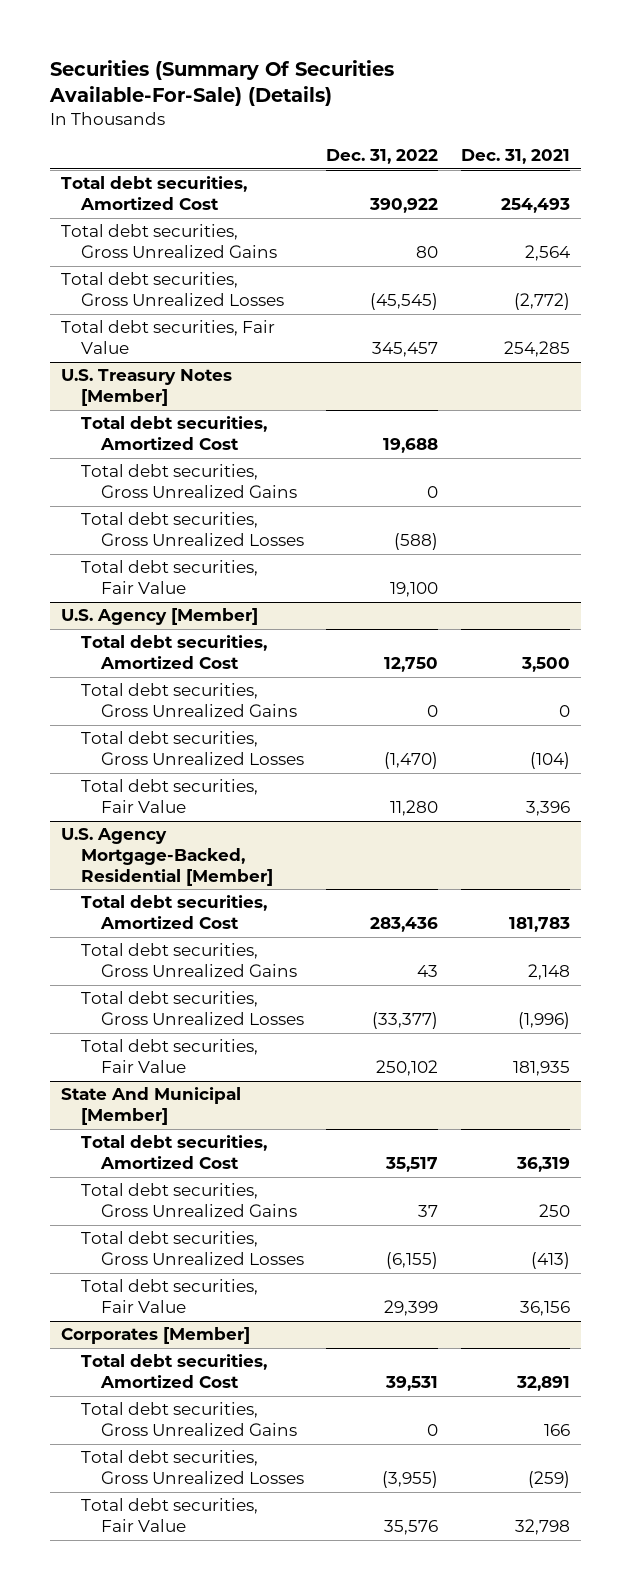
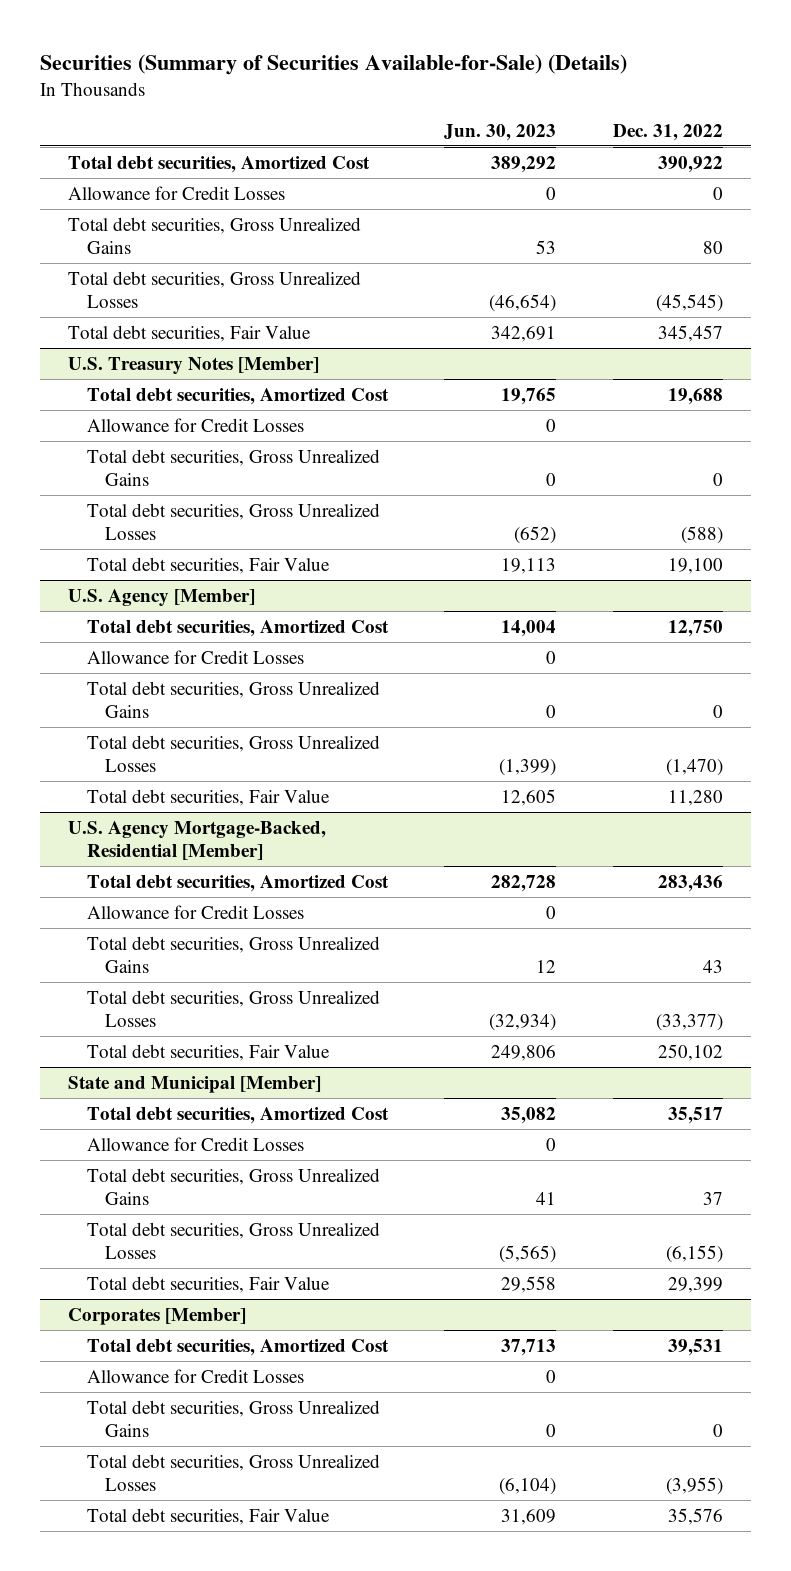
- Securities (Summary Of Securities Available-For-Sale) (Details)
+ Securities (Summary of Securities Available-for-Sale) (Details)
- | Dec. 31, 2022 | Dec. 31, 2021
+ | Jun. 30, 2023 | Dec. 31, 2022
+ Allowance for Credit Losses | 0 | 0
@ U.S. Treasury Notes [Member]
+ Allowance for Credit Losses | 0 |
@ U.S. Agency [Member]
+ Allowance for Credit Losses | 0 |
@ U.S. Agency Mortgage-Backed, Residential [Member]
+ Allowance for Credit Losses | 0 |
- State And Municipal [Member]
+ State and Municipal [Member]
+ Allowance for Credit Losses | 0 |
@ Corporates [Member]
+ Allowance for Credit Losses | 0 |

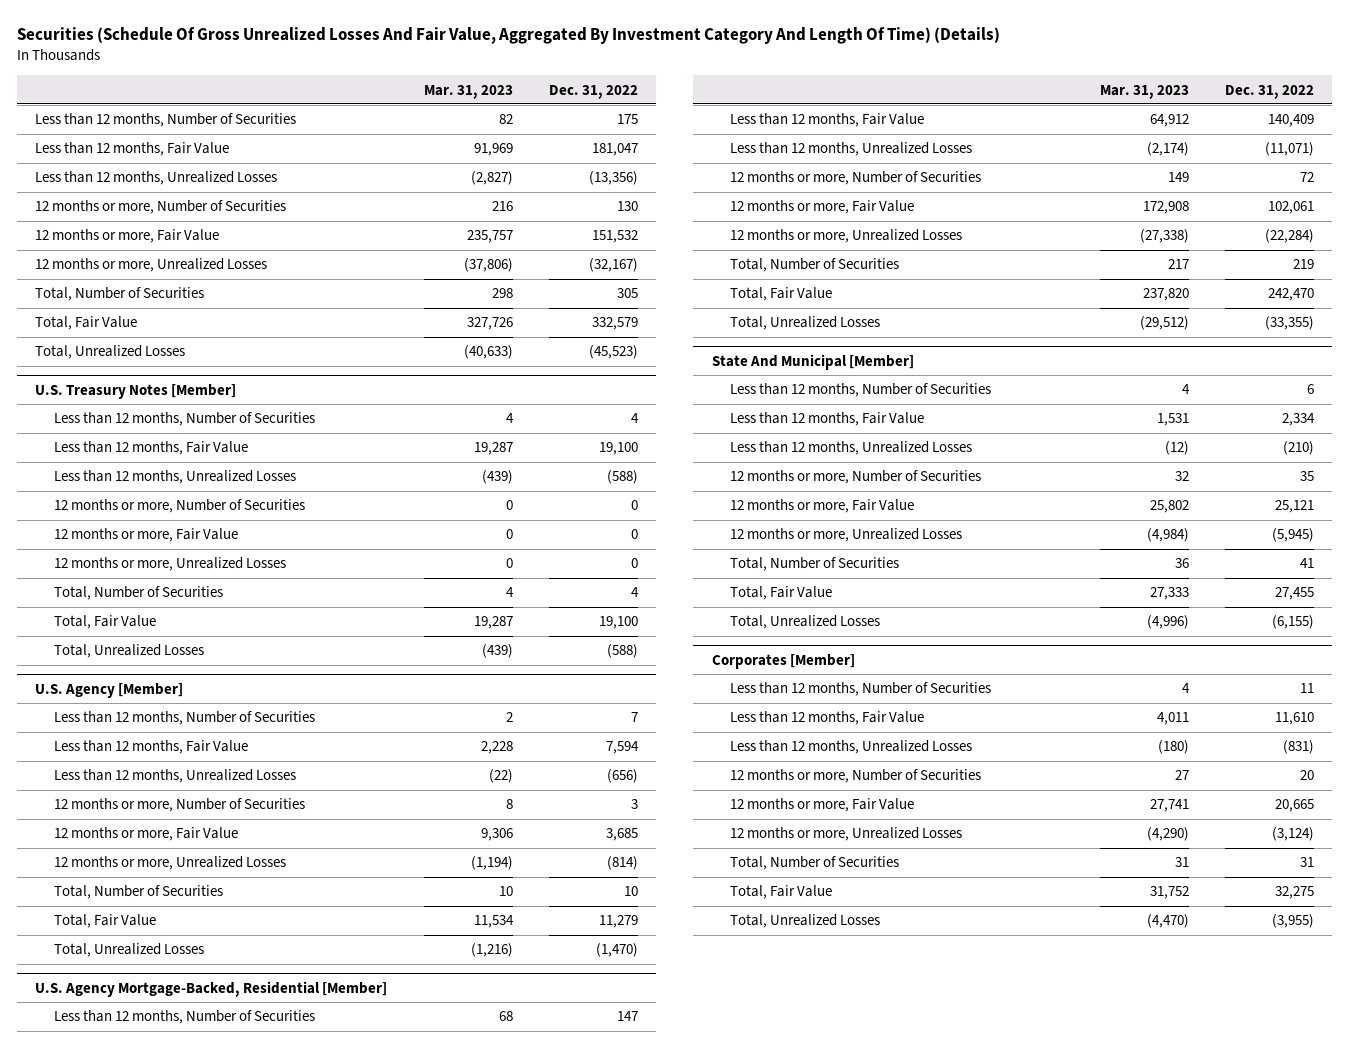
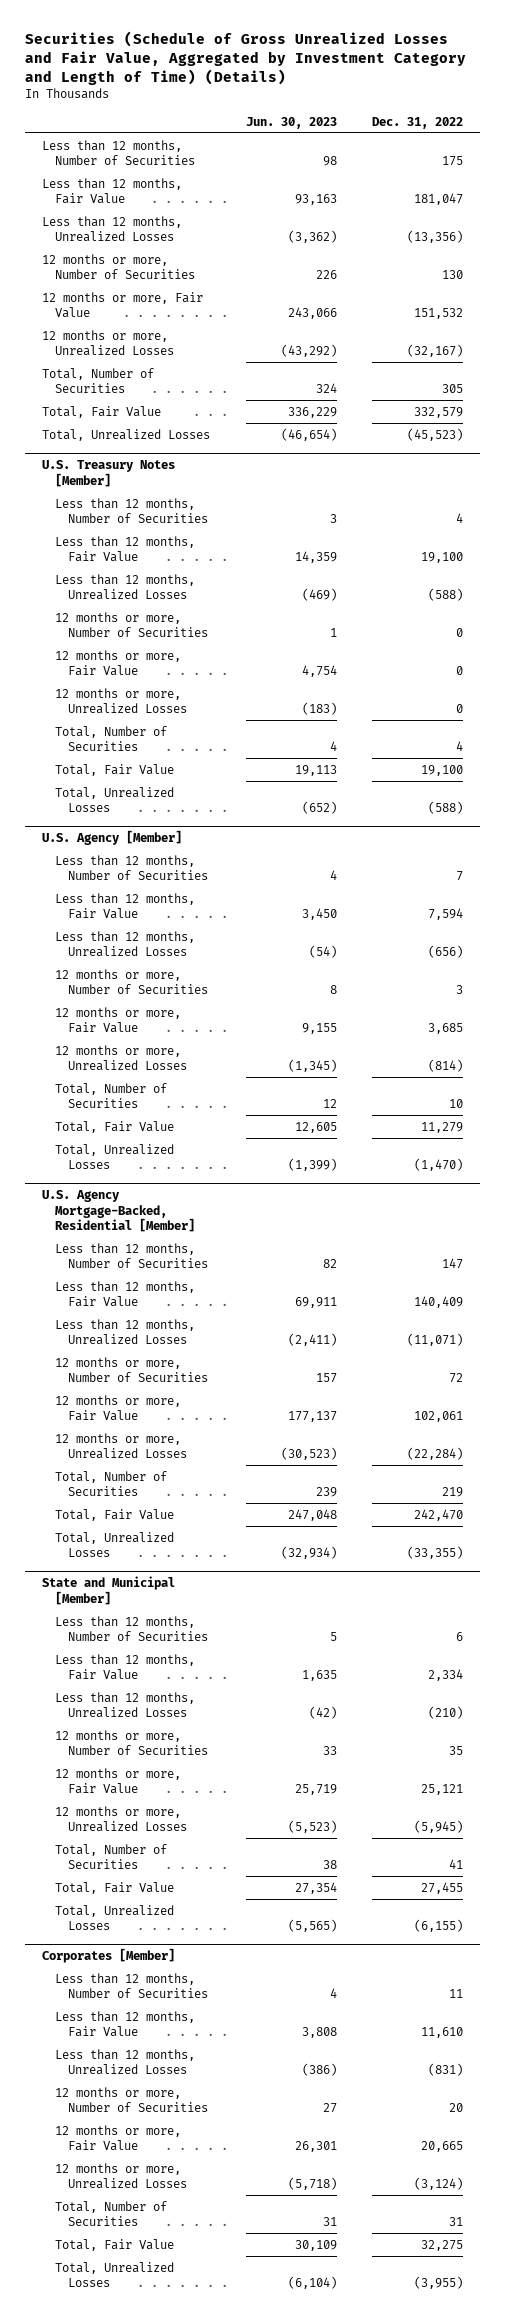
- Securities (Schedule Of Gross Unrealized Losses And Fair Value, Aggregated By Investment Category And Length Of Time) (Details)
+ Securities (Schedule of Gross Unrealized Losses and Fair Value, Aggregated by Investment Category and Length of Time) (Details)
- | Mar. 31, 2023 | Dec. 31, 2022
+ | Jun. 30, 2023 | Dec. 31, 2022
- State And Municipal [Member]
+ State and Municipal [Member]

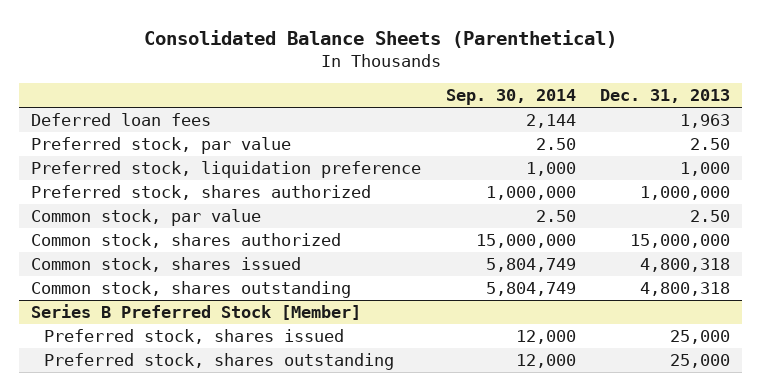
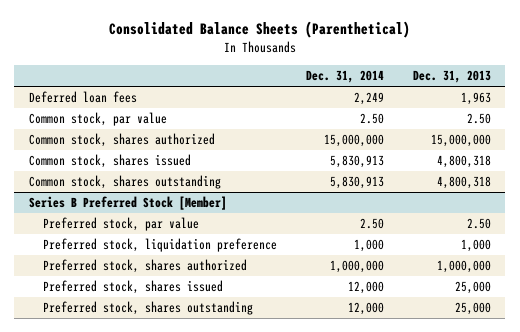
- | Sep. 30, 2014 | Dec. 31, 2013
+ | Dec. 31, 2014 | Dec. 31, 2013
- Preferred stock, par value | 2.50 | 2.50
- Preferred stock, liquidation preference | 1,000 | 1,000
- Preferred stock, shares authorized | 1,000,000 | 1,000,000
@ Series B Preferred Stock [Member]
+ Preferred stock, par value | 2.50 | 2.50
+ Preferred stock, liquidation preference | 1,000 | 1,000
+ Preferred stock, shares authorized | 1,000,000 | 1,000,000

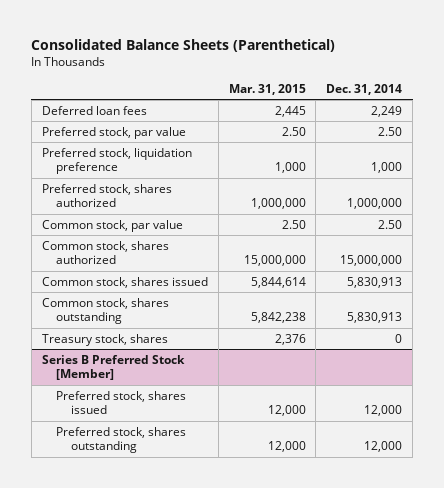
- | Dec. 31, 2014 | Dec. 31, 2013
+ | Mar. 31, 2015 | Dec. 31, 2014
+ Preferred stock, par value | 2.50 | 2.50
+ Preferred stock, liquidation preference | 1,000 | 1,000
+ Preferred stock, shares authorized | 1,000,000 | 1,000,000
+ Treasury stock, shares | 2,376 | 0
@ Series B Preferred Stock [Member]
- Preferred stock, par value | 2.50 | 2.50
- Preferred stock, liquidation preference | 1,000 | 1,000
- Preferred stock, shares authorized | 1,000,000 | 1,000,000

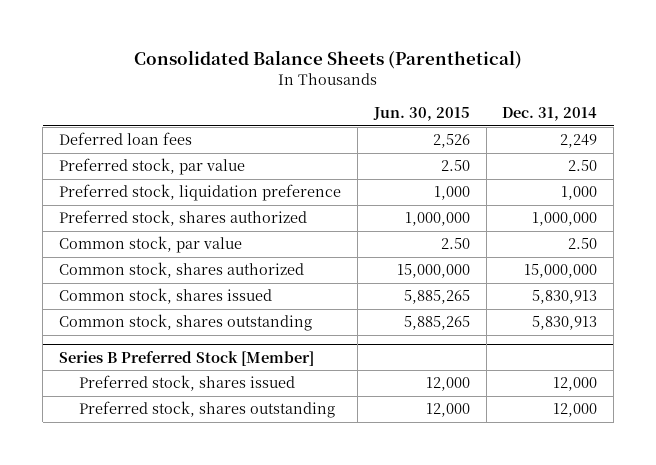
- | Mar. 31, 2015 | Dec. 31, 2014
+ | Jun. 30, 2015 | Dec. 31, 2014
- Treasury stock, shares | 2,376 | 0

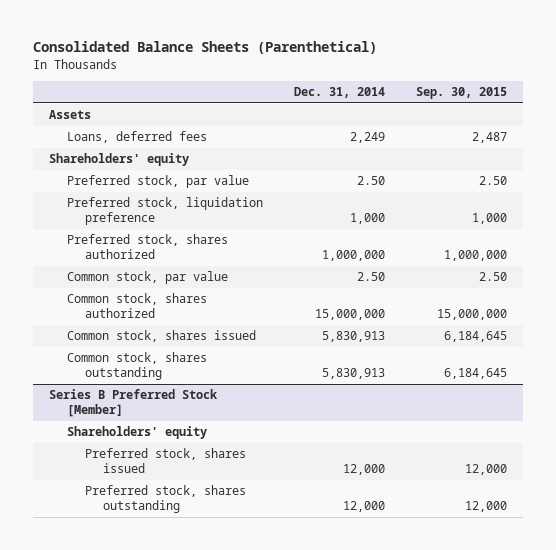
- | Jun. 30, 2015 | Dec. 31, 2014
+ | Dec. 31, 2014 | Sep. 30, 2015
- Deferred loan fees | 2,526 | 2,249
+ Assets
+ Loans, deferred fees | 2,249 | 2,487
+ Shareholders' equity
@ Series B Preferred Stock [Member]
+ Shareholders' equity

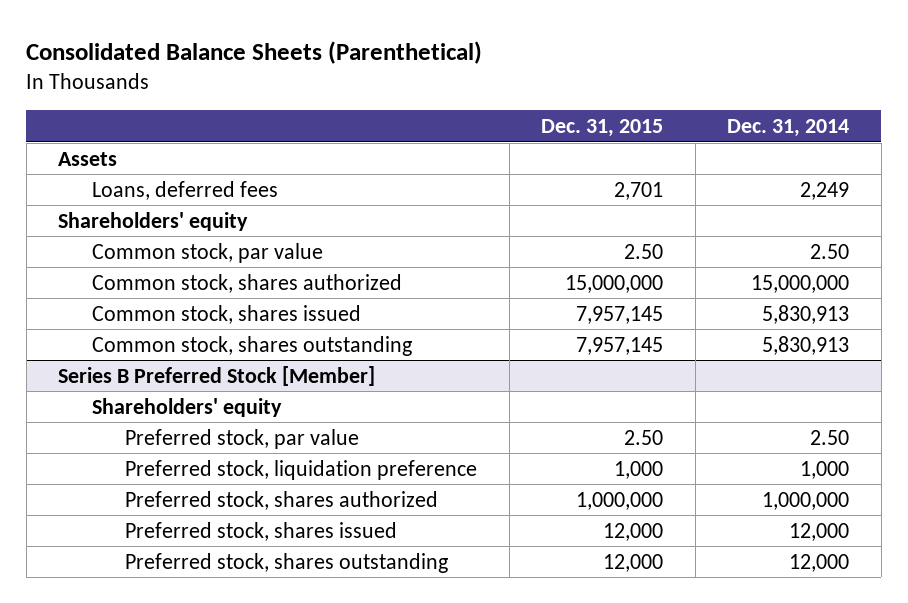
- | Dec. 31, 2014 | Sep. 30, 2015
+ | Dec. 31, 2015 | Dec. 31, 2014
- Preferred stock, par value | 2.50 | 2.50
- Preferred stock, liquidation preference | 1,000 | 1,000
- Preferred stock, shares authorized | 1,000,000 | 1,000,000
@ Series B Preferred Stock [Member]
+ Preferred stock, par value | 2.50 | 2.50
+ Preferred stock, liquidation preference | 1,000 | 1,000
+ Preferred stock, shares authorized | 1,000,000 | 1,000,000

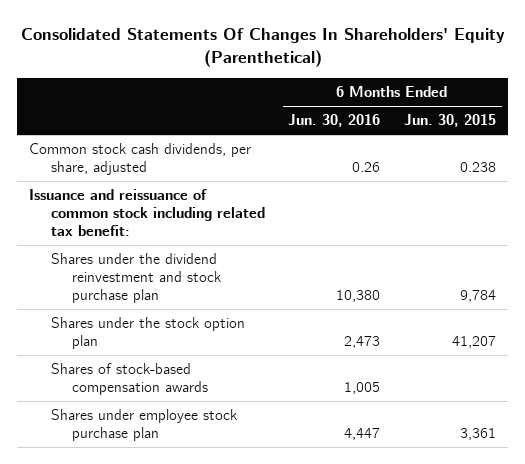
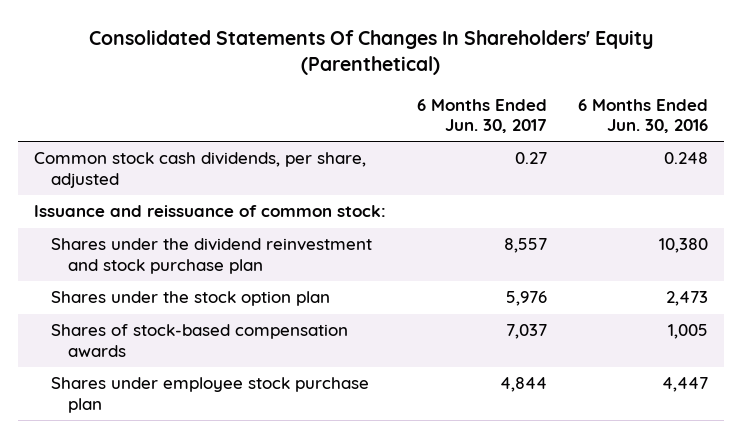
- | 6 Months Ended Jun. 30, 2016 | 6 Months Ended Jun. 30, 2015
+ | 6 Months Ended Jun. 30, 2017 | 6 Months Ended Jun. 30, 2016
- Common stock cash dividends, per share, adjusted | 0.26 | 0.238
- Issuance and reissuance of common stock including related tax benefit:
+ Common stock cash dividends, per share, adjusted | 0.27 | 0.248
+ Issuance and reissuance of common stock:

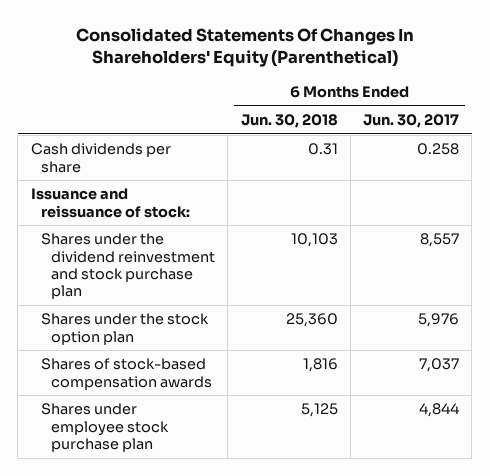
- | 6 Months Ended Jun. 30, 2017 | 6 Months Ended Jun. 30, 2016
+ | 6 Months Ended Jun. 30, 2018 | 6 Months Ended Jun. 30, 2017
- Common stock cash dividends, per share, adjusted | 0.27 | 0.248
- Issuance and reissuance of common stock:
+ Cash dividends per share | 0.31 | 0.258
+ Issuance and reissuance of stock:

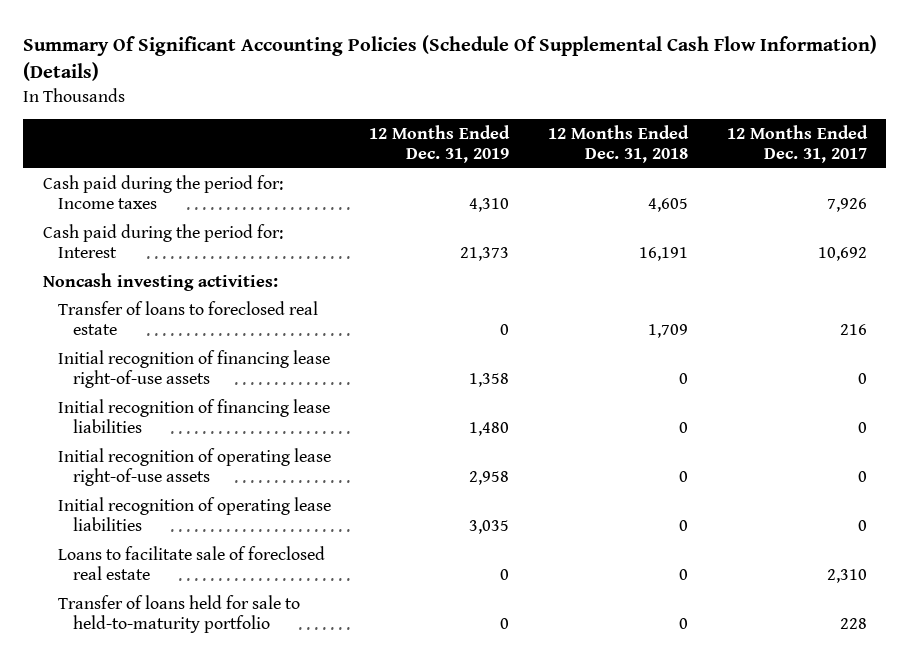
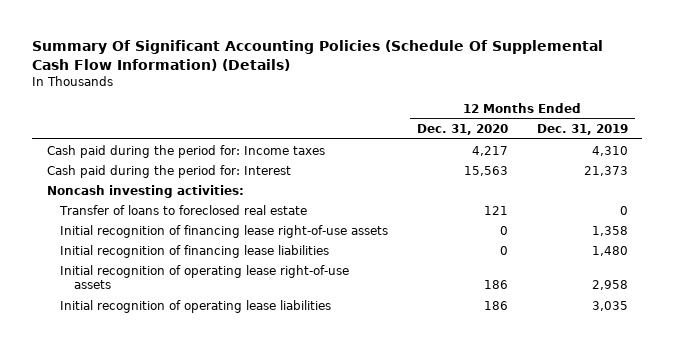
- | 12 Months Ended Dec. 31, 2019 | 12 Months Ended Dec. 31, 2018 | 12 Months Ended Dec. 31, 2017
+ | 12 Months Ended Dec. 31, 2020 | 12 Months Ended Dec. 31, 2019
- Loans to facilitate sale of foreclosed real estate | 0 | 0 | 2,310
- Transfer of loans held for sale to held-to-maturity portfolio | 0 | 0 | 228

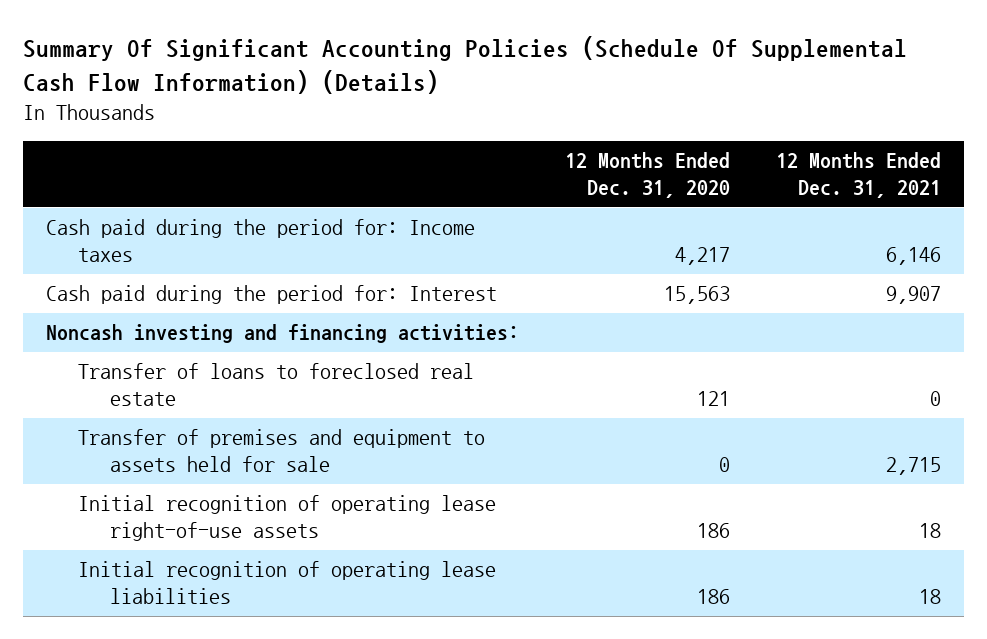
- | 12 Months Ended Dec. 31, 2020 | 12 Months Ended Dec. 31, 2019
+ | 12 Months Ended Dec. 31, 2020 | 12 Months Ended Dec. 31, 2021
- Noncash investing activities:
+ Noncash investing and financing activities:
- Initial recognition of financing lease right-of-use assets | 0 | 1,358
- Initial recognition of financing lease liabilities | 0 | 1,480
+ Transfer of premises and equipment to assets held for sale | 0 | 2,715

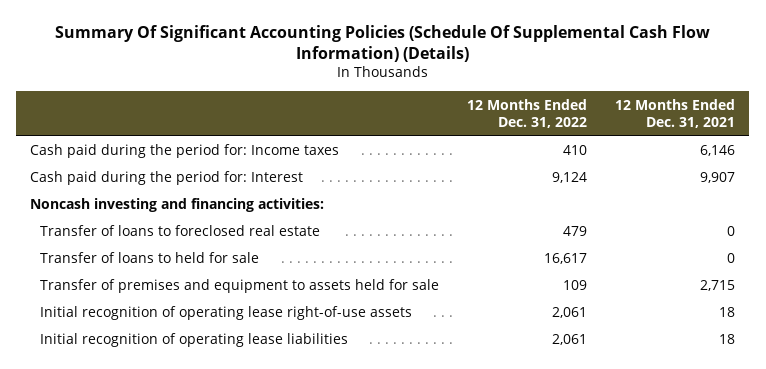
- | 12 Months Ended Dec. 31, 2020 | 12 Months Ended Dec. 31, 2021
+ | 12 Months Ended Dec. 31, 2022 | 12 Months Ended Dec. 31, 2021
+ Transfer of loans to held for sale | 16,617 | 0

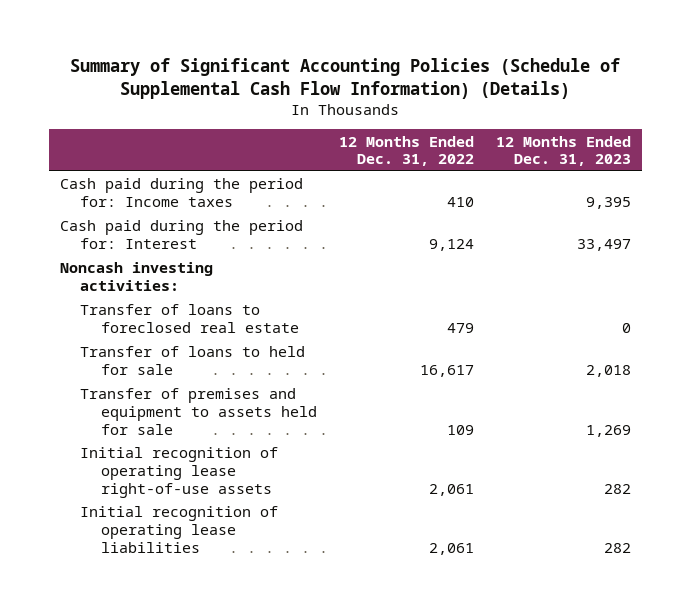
- Summary Of Significant Accounting Policies (Schedule Of Supplemental Cash Flow Information) (Details)
+ Summary of Significant Accounting Policies (Schedule of Supplemental Cash Flow Information) (Details)
- | 12 Months Ended Dec. 31, 2022 | 12 Months Ended Dec. 31, 2021
+ | 12 Months Ended Dec. 31, 2022 | 12 Months Ended Dec. 31, 2023
- Noncash investing and financing activities:
+ Noncash investing activities:

